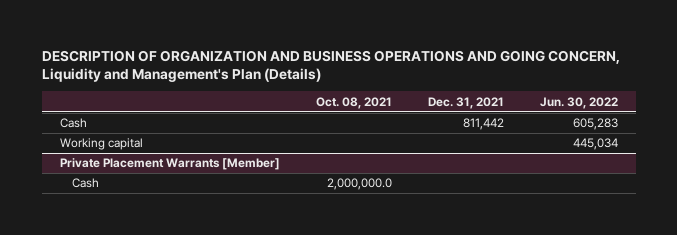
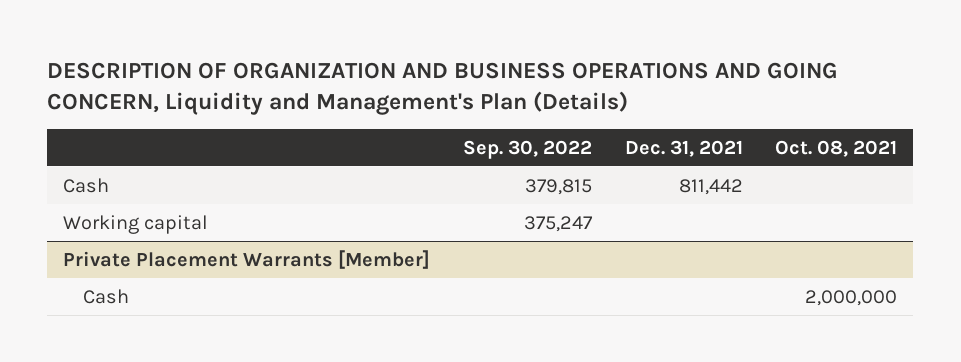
- | Oct. 08, 2021 | Dec. 31, 2021 | Jun. 30, 2022
+ | Sep. 30, 2022 | Dec. 31, 2021 | Oct. 08, 2021
@ Private Placement Warrants [Member]
- Cash | 2,000,000.0 | |
+ Cash | | | 2,000,000

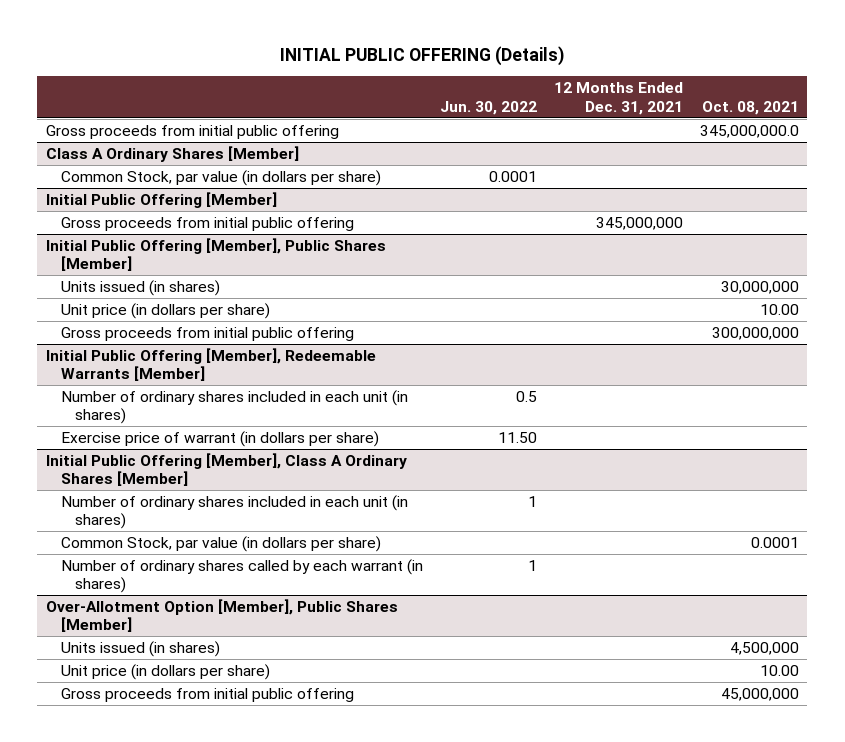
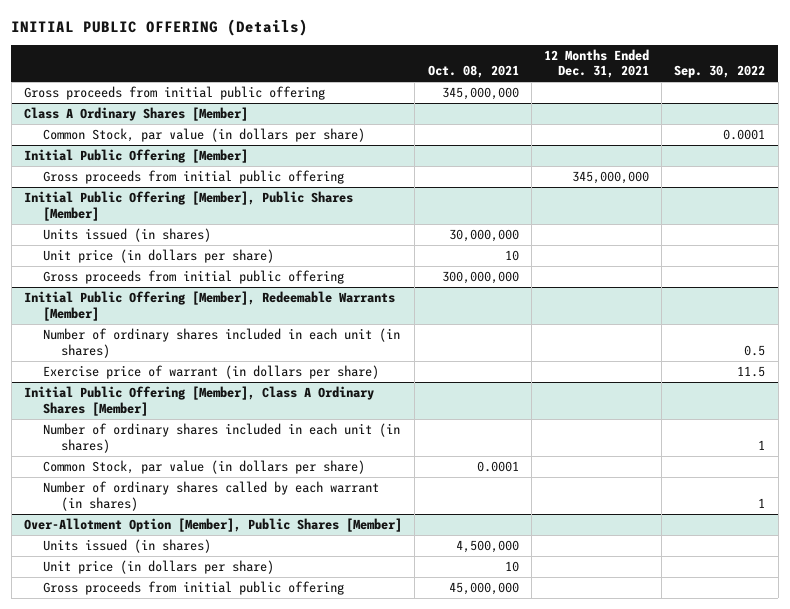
- | Jun. 30, 2022 | 12 Months Ended Dec. 31, 2021 | Oct. 08, 2021
+ | Oct. 08, 2021 | 12 Months Ended Dec. 31, 2021 | Sep. 30, 2022
- Gross proceeds from initial public offering | | | 345,000,000.0
+ Gross proceeds from initial public offering | 345,000,000 | |
@ Initial Public Offering [Member], Public Shares [Member]
- Unit price (in dollars per share) | | | 10.00
+ Unit price (in dollars per share) | 10 | |
@ Over-Allotment Option [Member], Public Shares [Member]
- Unit price (in dollars per share) | | | 10.00
+ Unit price (in dollars per share) | 10 | |

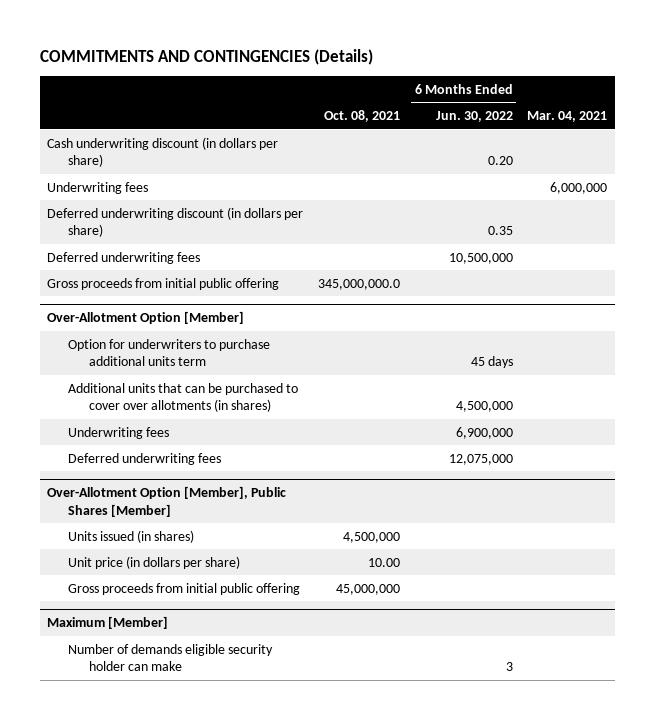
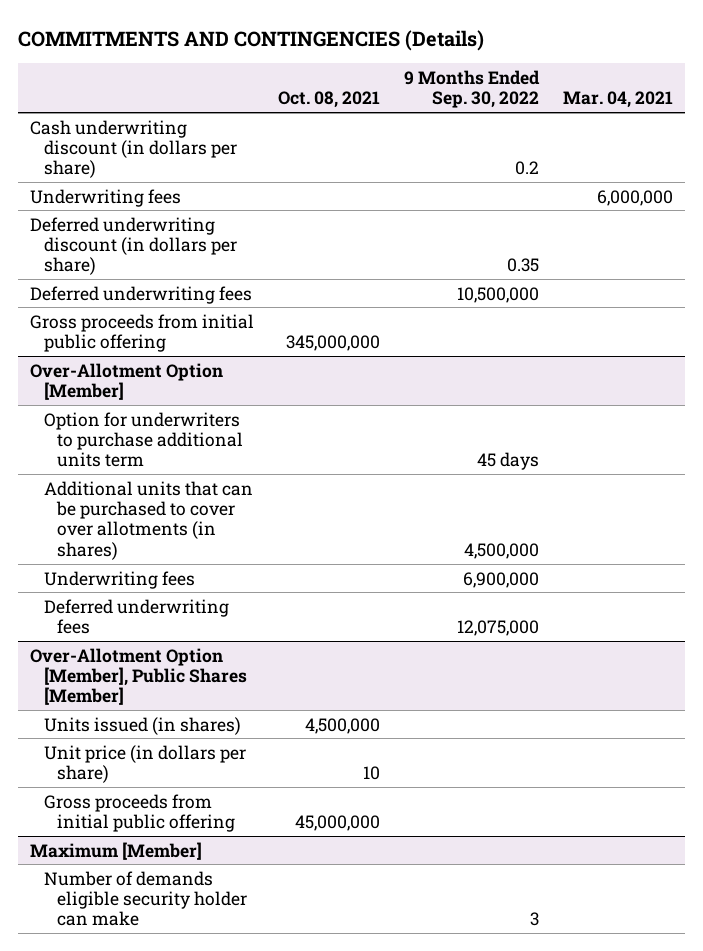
- | Oct. 08, 2021 | 6 Months Ended Jun. 30, 2022 | Mar. 04, 2021
+ | Oct. 08, 2021 | 9 Months Ended Sep. 30, 2022 | Mar. 04, 2021
- Gross proceeds from initial public offering | 345,000,000.0 | |
+ Gross proceeds from initial public offering | 345,000,000 | |
@ Over-Allotment Option [Member], Public Shares [Member]
- Unit price (in dollars per share) | 10.00 | |
+ Unit price (in dollars per share) | 10 | |

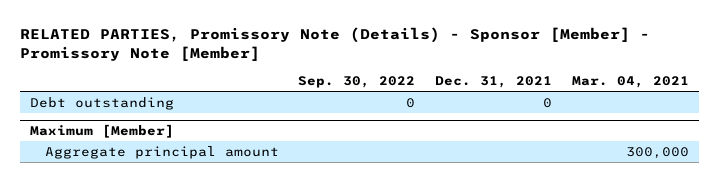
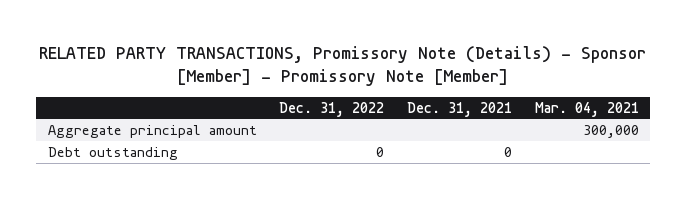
- RELATED PARTIES, Promissory Note (Details) - Sponsor [Member] - Promissory Note [Member]
+ RELATED PARTY TRANSACTIONS, Promissory Note (Details) - Sponsor [Member] - Promissory Note [Member]
- | Sep. 30, 2022 | Dec. 31, 2021 | Mar. 04, 2021
+ | Dec. 31, 2022 | Dec. 31, 2021 | Mar. 04, 2021
+ Aggregate principal amount | | | 300,000
- Maximum [Member]
- Aggregate principal amount | | | 300,000

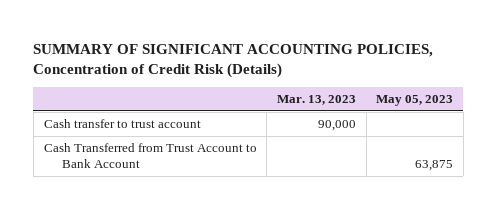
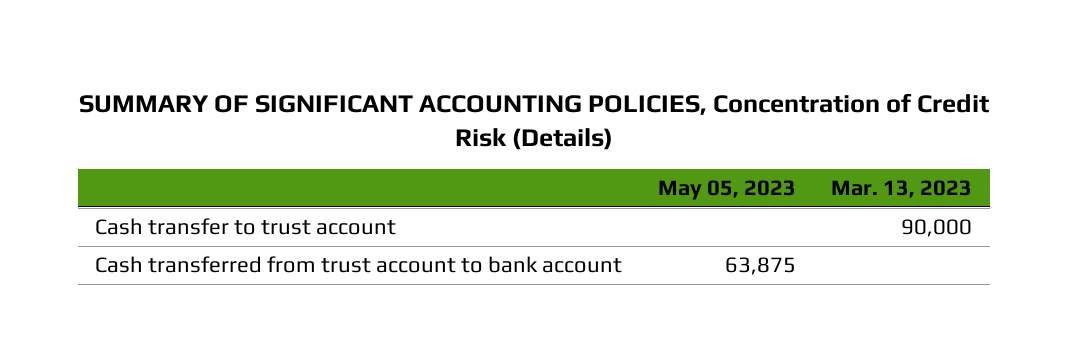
- | Mar. 13, 2023 | May 05, 2023
+ | May 05, 2023 | Mar. 13, 2023
- Cash Transferred from Trust Account to Bank Account | | 63,875
+ Cash transferred from trust account to bank account | 63,875 |

